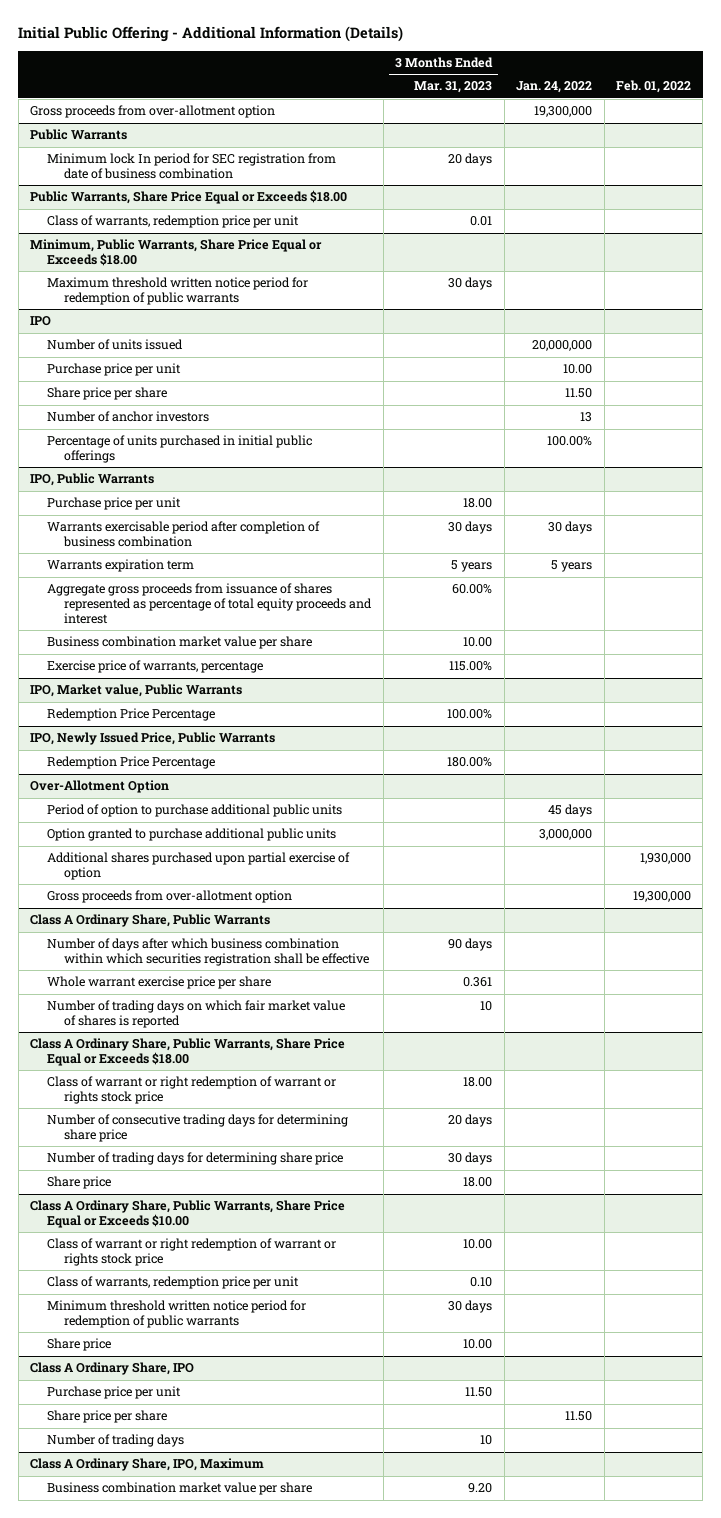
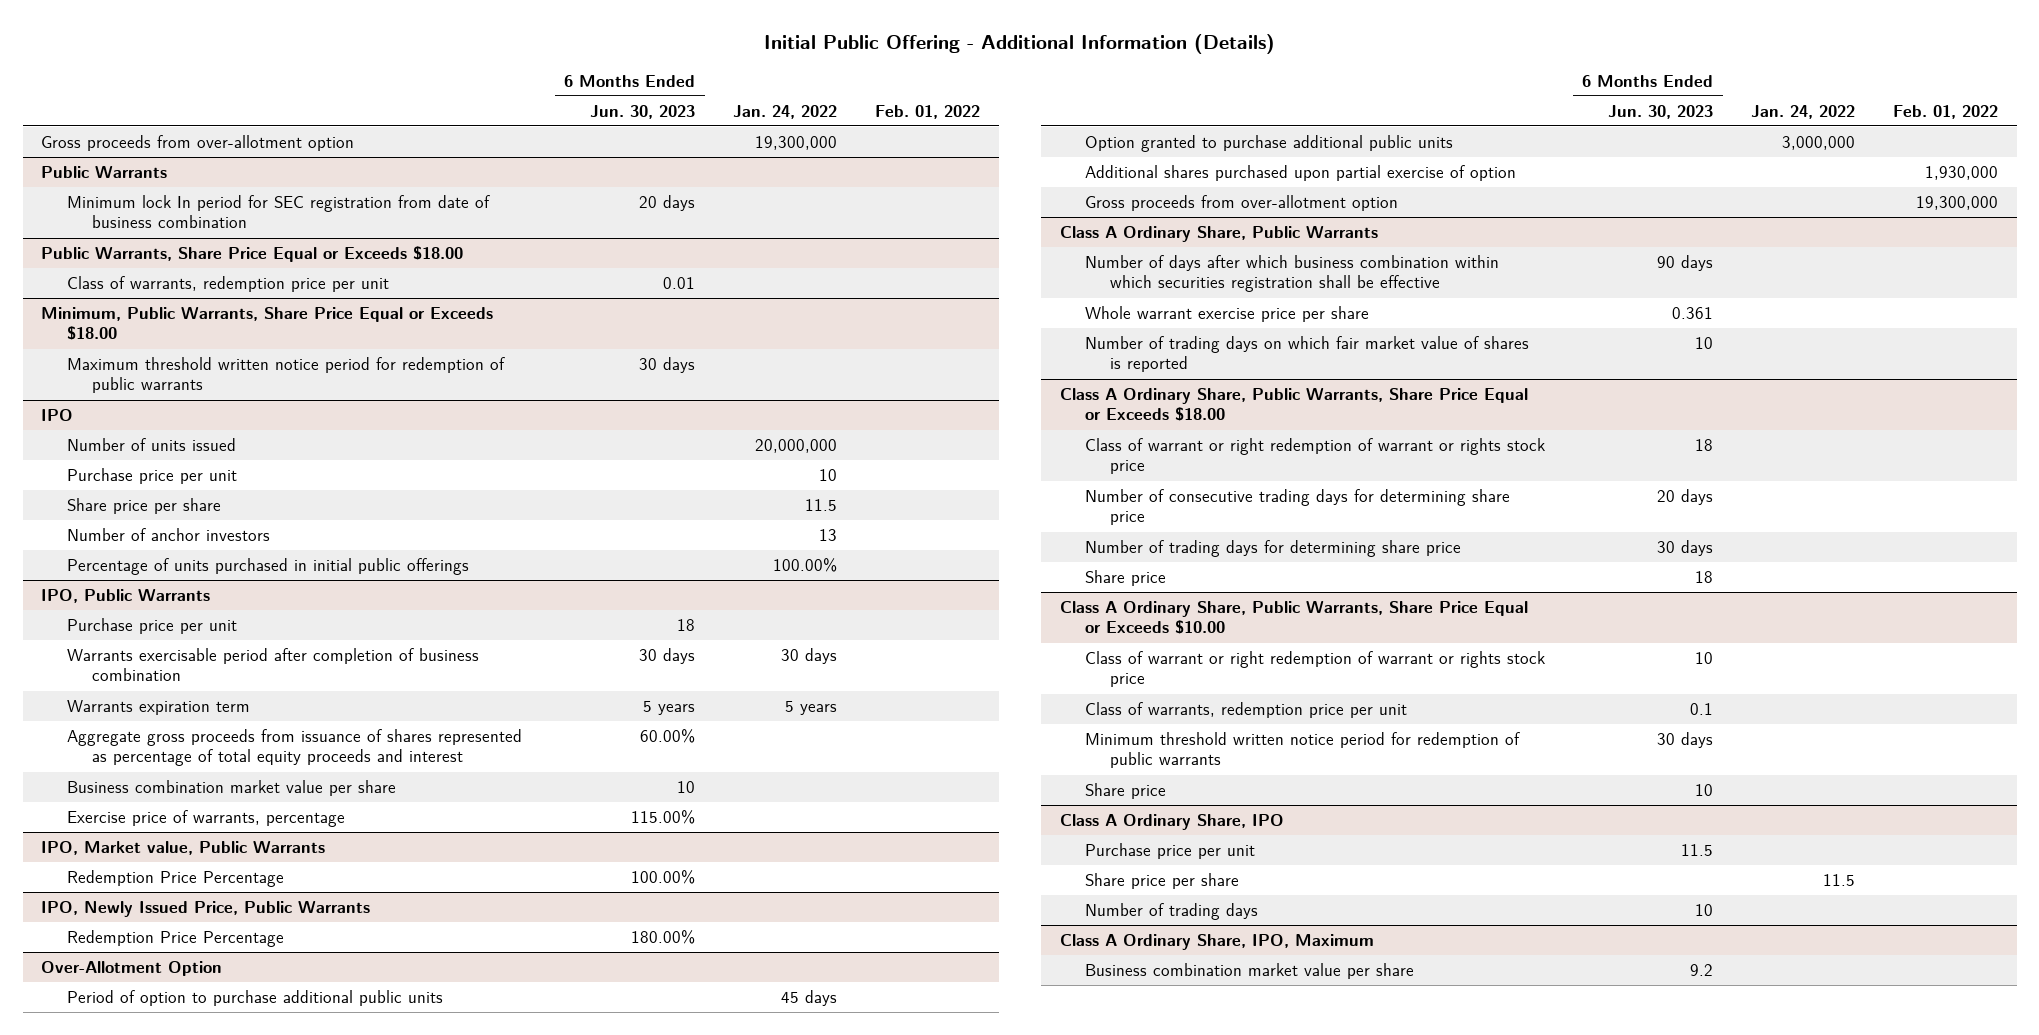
- | 3 Months Ended Mar. 31, 2023 | Jan. 24, 2022 | Feb. 01, 2022
+ | 6 Months Ended Jun. 30, 2023 | Jan. 24, 2022 | Feb. 01, 2022
@ IPO
- Purchase price per unit | | 10.00 |
- Share price per share | | 11.50 |
+ Purchase price per unit | | 10 |
+ Share price per share | | 11.5 |
@ Class A Ordinary Share, IPO
- Share price per share | | 11.50 |
+ Share price per share | | 11.5 |

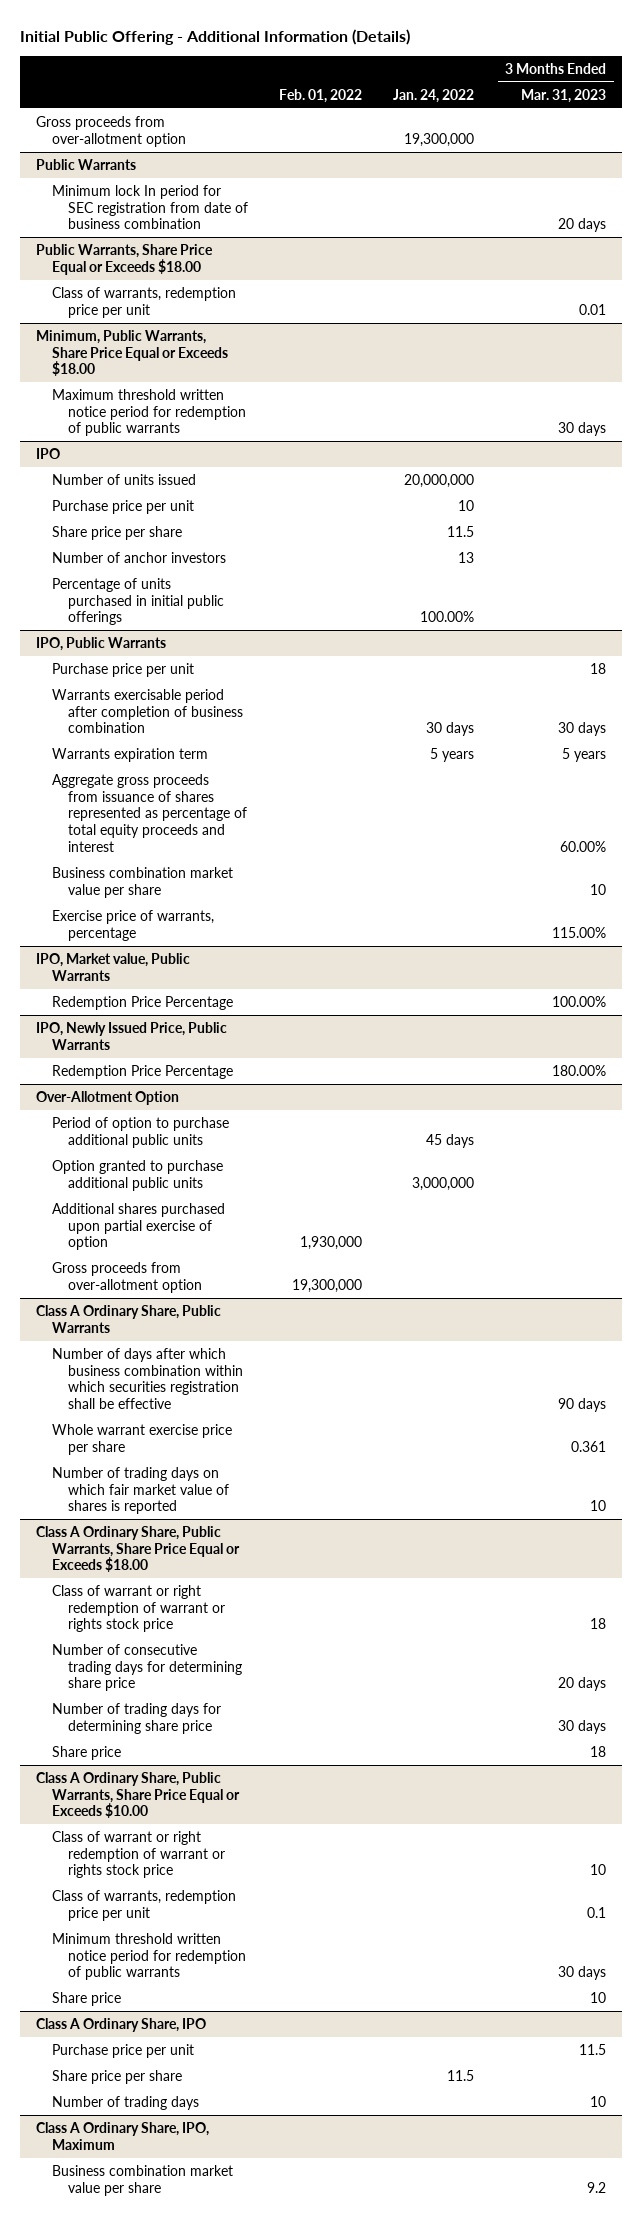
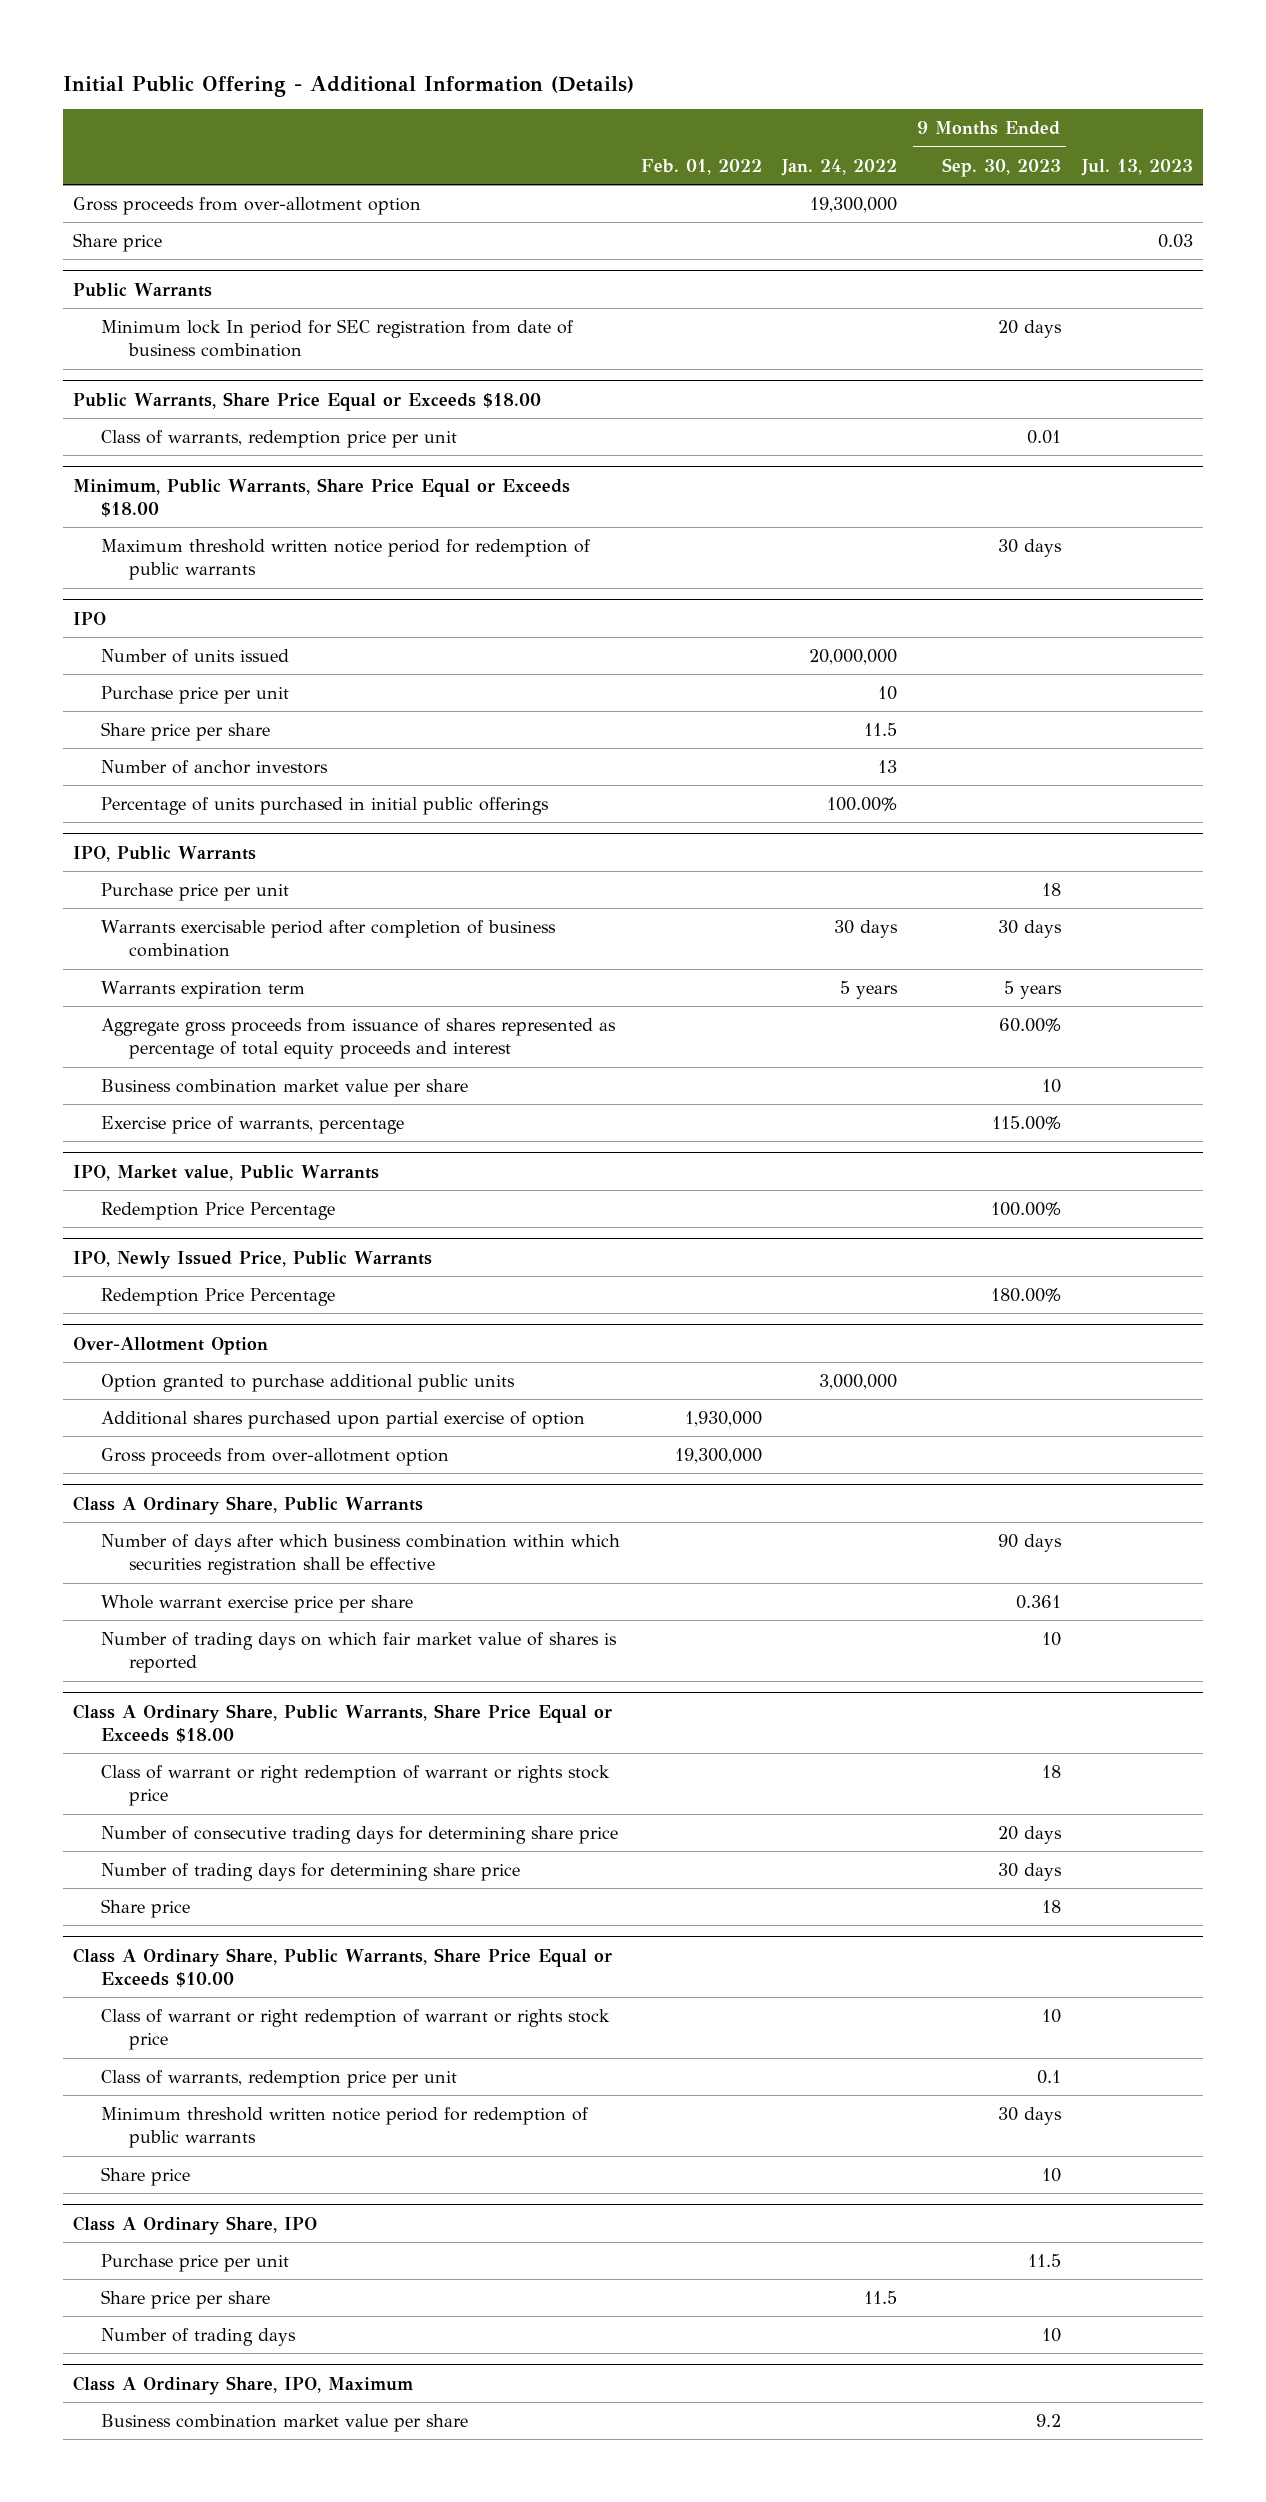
- | Feb. 01, 2022 | Jan. 24, 2022 | 3 Months Ended Mar. 31, 2023
+ | Feb. 01, 2022 | Jan. 24, 2022 | 9 Months Ended Sep. 30, 2023 | Jul. 13, 2023
+ Share price | | | | 0.03
@ Over-Allotment Option
- Period of option to purchase additional public units | | 45 days |

